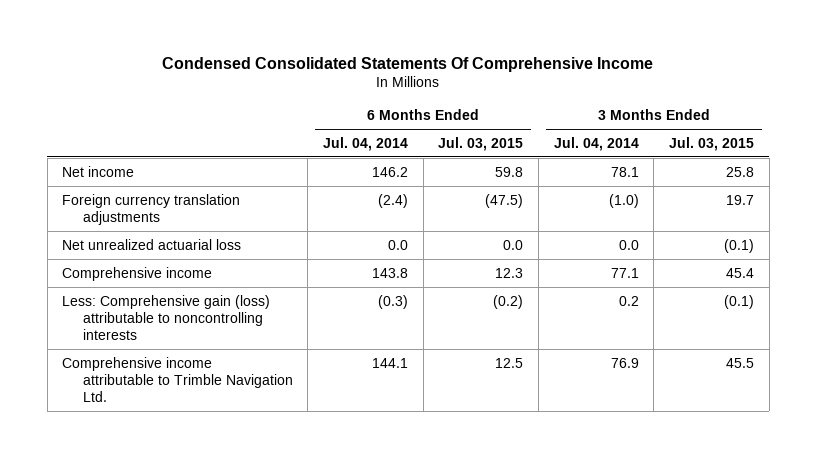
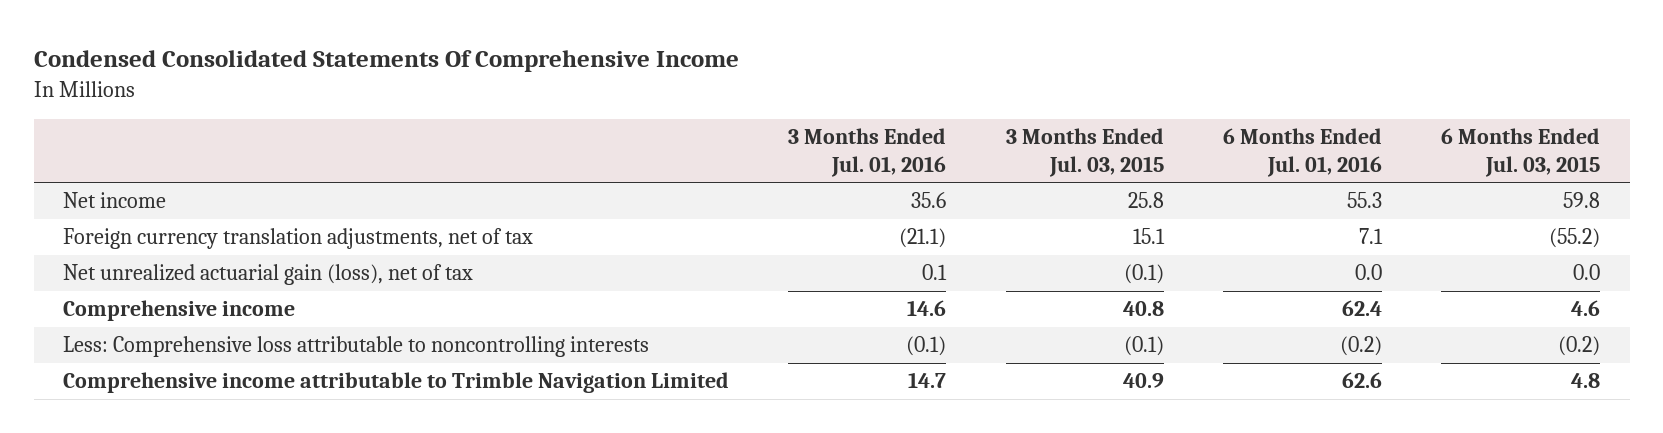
- | 6 Months Ended Jul. 04, 2014 | 6 Months Ended Jul. 03, 2015 | 3 Months Ended Jul. 04, 2014 | 3 Months Ended Jul. 03, 2015
+ | 3 Months Ended Jul. 01, 2016 | 3 Months Ended Jul. 03, 2015 | 6 Months Ended Jul. 01, 2016 | 6 Months Ended Jul. 03, 2015
- Foreign currency translation adjustments | (2.4) | (47.5) | (1.0) | 19.7
- Net unrealized actuarial loss | 0.0 | 0.0 | 0.0 | (0.1)
- Comprehensive income | 143.8 | 12.3 | 77.1 | 45.4
- Less: Comprehensive gain (loss) attributable to noncontrolling interests | (0.3) | (0.2) | 0.2 | (0.1)
- Comprehensive income attributable to Trimble Navigation Ltd. | 144.1 | 12.5 | 76.9 | 45.5
+ Foreign currency translation adjustments, net of tax | (21.1) | 15.1 | 7.1 | (55.2)
+ Net unrealized actuarial gain (loss), net of tax | 0.1 | (0.1) | 0.0 | 0.0
+ Comprehensive income | 14.6 | 40.8 | 62.4 | 4.6
+ Less: Comprehensive loss attributable to noncontrolling interests | (0.1) | (0.1) | (0.2) | (0.2)
+ Comprehensive income attributable to Trimble Navigation Limited | 14.7 | 40.9 | 62.6 | 4.8

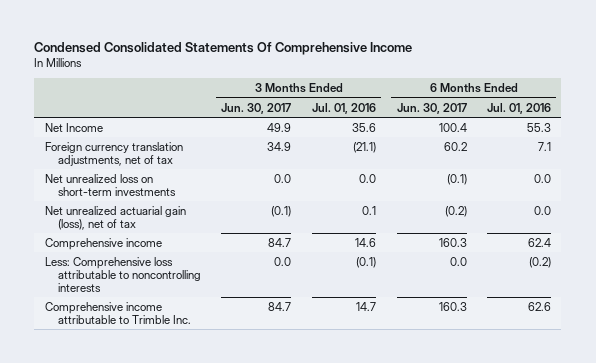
- | 3 Months Ended Jul. 01, 2016 | 3 Months Ended Jul. 03, 2015 | 6 Months Ended Jul. 01, 2016 | 6 Months Ended Jul. 03, 2015
+ | 3 Months Ended Jun. 30, 2017 | 3 Months Ended Jul. 01, 2016 | 6 Months Ended Jun. 30, 2017 | 6 Months Ended Jul. 01, 2016
- Net income | 35.6 | 25.8 | 55.3 | 59.8
+ Net Income | 49.9 | 35.6 | 100.4 | 55.3
+ Net unrealized loss on short-term investments | 0.0 | 0.0 | (0.1) | 0.0
- Comprehensive income attributable to Trimble Navigation Limited | 14.7 | 40.9 | 62.6 | 4.8
+ Comprehensive income attributable to Trimble Inc. | 84.7 | 14.7 | 160.3 | 62.6

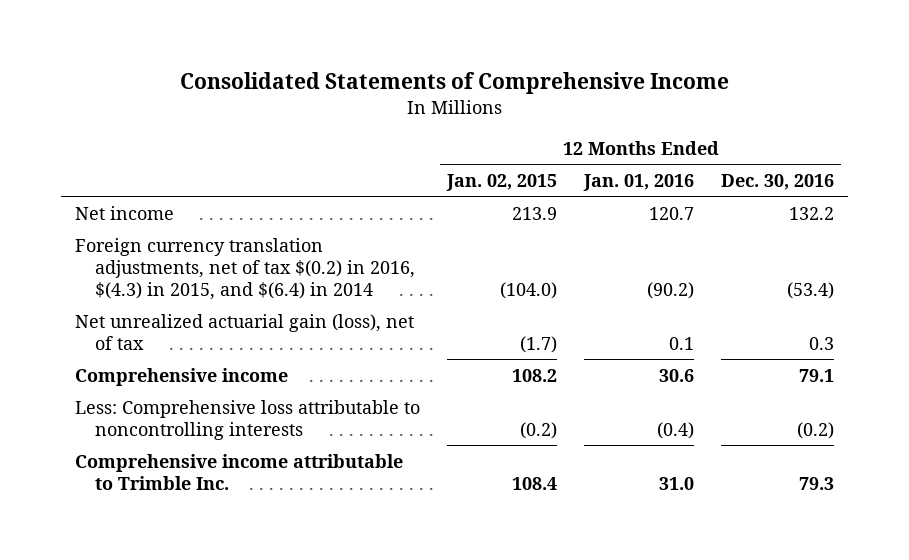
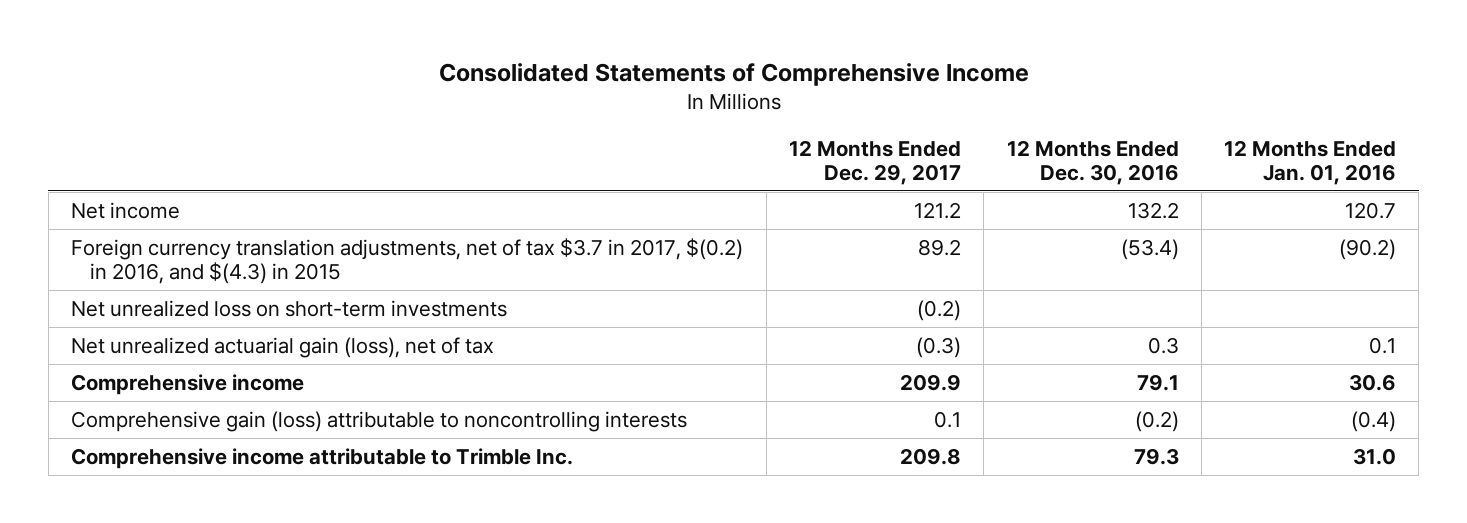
- | 12 Months Ended Jan. 02, 2015 | 12 Months Ended Jan. 01, 2016 | 12 Months Ended Dec. 30, 2016
+ | 12 Months Ended Dec. 29, 2017 | 12 Months Ended Dec. 30, 2016 | 12 Months Ended Jan. 01, 2016
- Foreign currency translation adjustments, net of tax $(0.2) in 2016, $(4.3) in 2015, and $(6.4) in 2014 | (104.0) | (90.2) | (53.4)
+ Foreign currency translation adjustments, net of tax $3.7 in 2017, $(0.2) in 2016, and $(4.3) in 2015 | 89.2 | (53.4) | (90.2)
+ Net unrealized loss on short-term investments | (0.2) | |
- Less: Comprehensive loss attributable to noncontrolling interests | (0.2) | (0.4) | (0.2)
+ Comprehensive gain (loss) attributable to noncontrolling interests | 0.1 | (0.2) | (0.4)

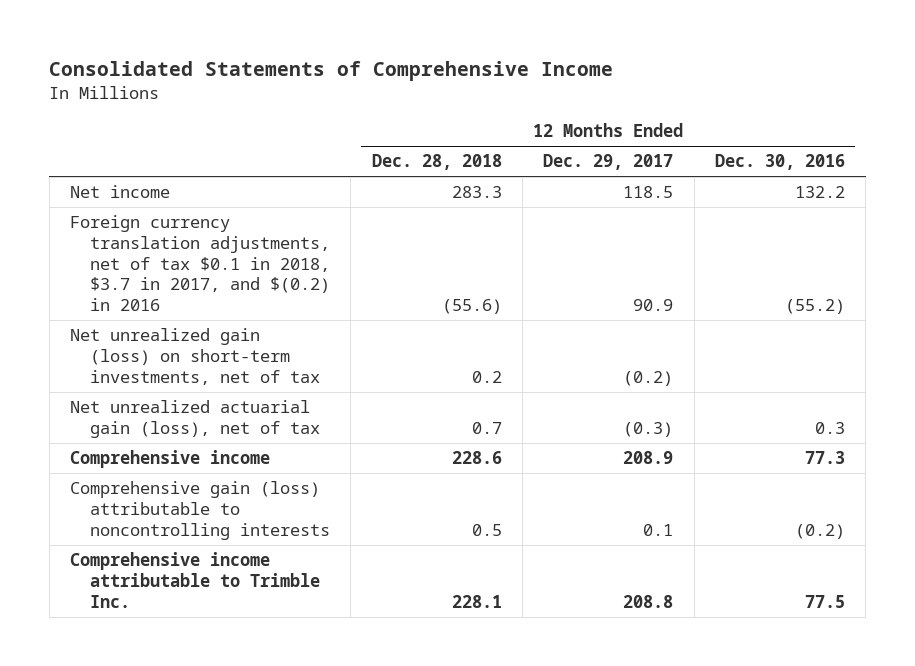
- | 12 Months Ended Dec. 29, 2017 | 12 Months Ended Dec. 30, 2016 | 12 Months Ended Jan. 01, 2016
+ | 12 Months Ended Dec. 28, 2018 | 12 Months Ended Dec. 29, 2017 | 12 Months Ended Dec. 30, 2016
- Net income | 121.2 | 132.2 | 120.7
- Foreign currency translation adjustments, net of tax $3.7 in 2017, $(0.2) in 2016, and $(4.3) in 2015 | 89.2 | (53.4) | (90.2)
- Net unrealized loss on short-term investments | (0.2) | |
+ Net income | 283.3 | 118.5 | 132.2
+ Foreign currency translation adjustments, net of tax $0.1 in 2018, $3.7 in 2017, and $(0.2) in 2016 | (55.6) | 90.9 | (55.2)
+ Net unrealized gain (loss) on short-term investments, net of tax | 0.2 | (0.2) |
- Comprehensive income | 209.9 | 79.1 | 30.6
+ Comprehensive income | 228.6 | 208.9 | 77.3
- Comprehensive income attributable to Trimble Inc. | 209.8 | 79.3 | 31.0
+ Comprehensive income attributable to Trimble Inc. | 228.1 | 208.8 | 77.5

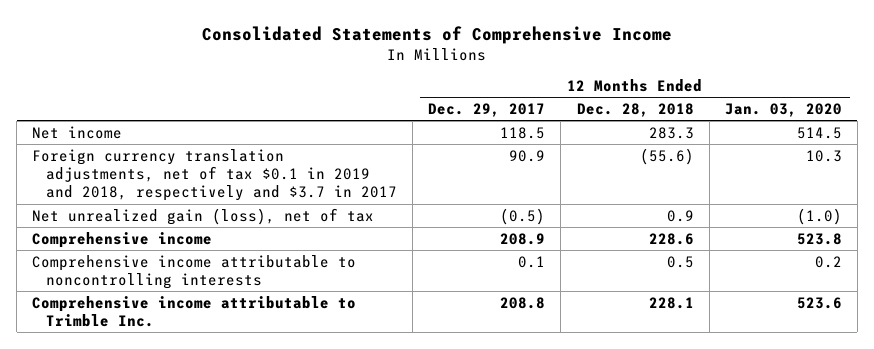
- | 12 Months Ended Dec. 28, 2018 | 12 Months Ended Dec. 29, 2017 | 12 Months Ended Dec. 30, 2016
+ | 12 Months Ended Dec. 29, 2017 | 12 Months Ended Dec. 28, 2018 | 12 Months Ended Jan. 03, 2020
- Foreign currency translation adjustments, net of tax $0.1 in 2018, $3.7 in 2017, and $(0.2) in 2016 | (55.6) | 90.9 | (55.2)
- Net unrealized gain (loss) on short-term investments, net of tax | 0.2 | (0.2) |
- Net unrealized actuarial gain (loss), net of tax | 0.7 | (0.3) | 0.3
+ Foreign currency translation adjustments, net of tax $0.1 in 2019 and 2018, respectively and $3.7 in 2017 | 90.9 | (55.6) | 10.3
+ Net unrealized gain (loss), net of tax | (0.5) | 0.9 | (1.0)
- Comprehensive gain (loss) attributable to noncontrolling interests | 0.5 | 0.1 | (0.2)
+ Comprehensive income attributable to noncontrolling interests | 0.1 | 0.5 | 0.2

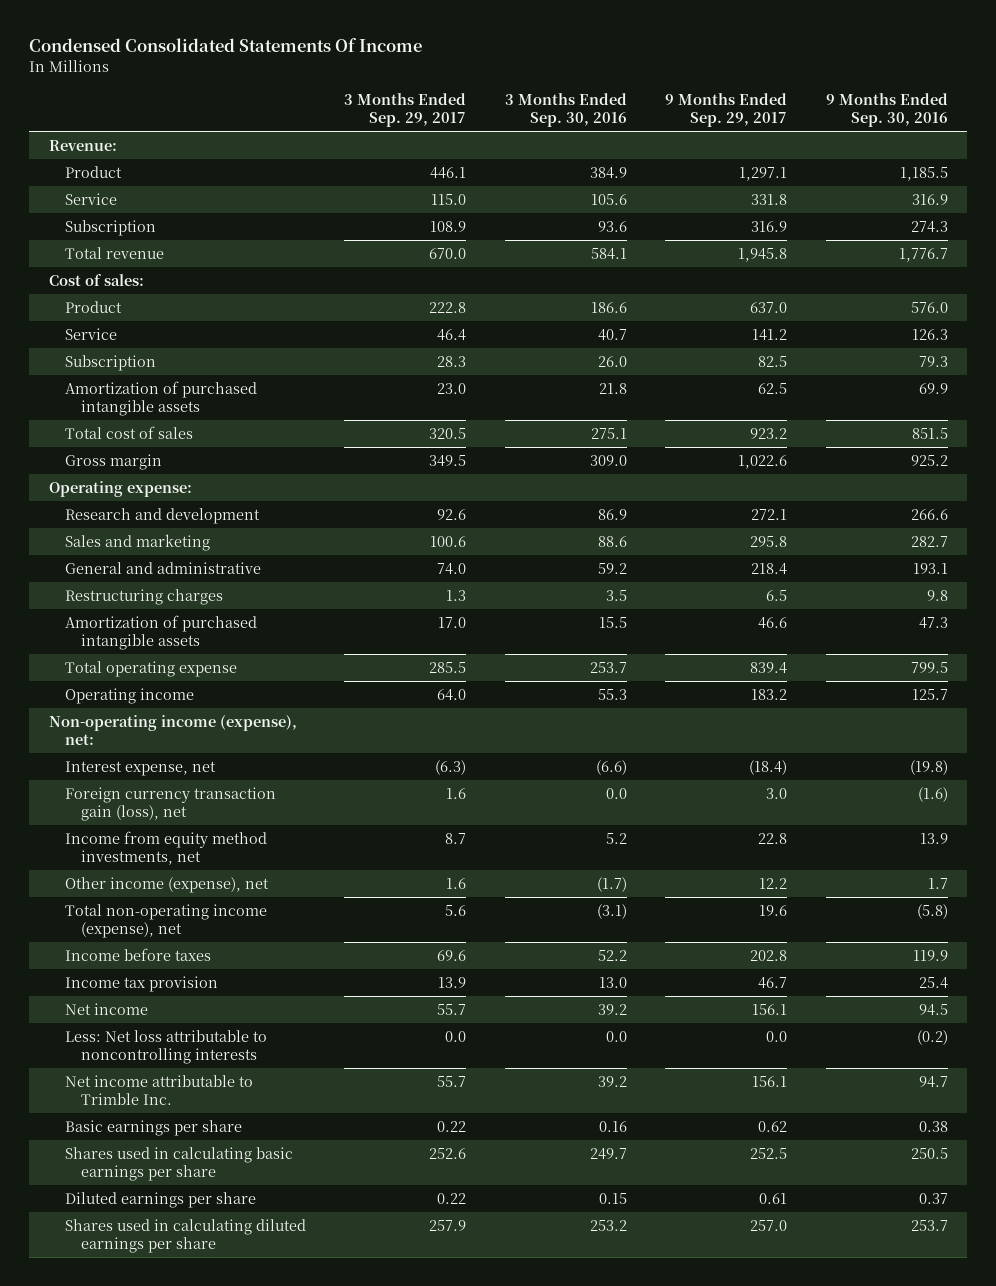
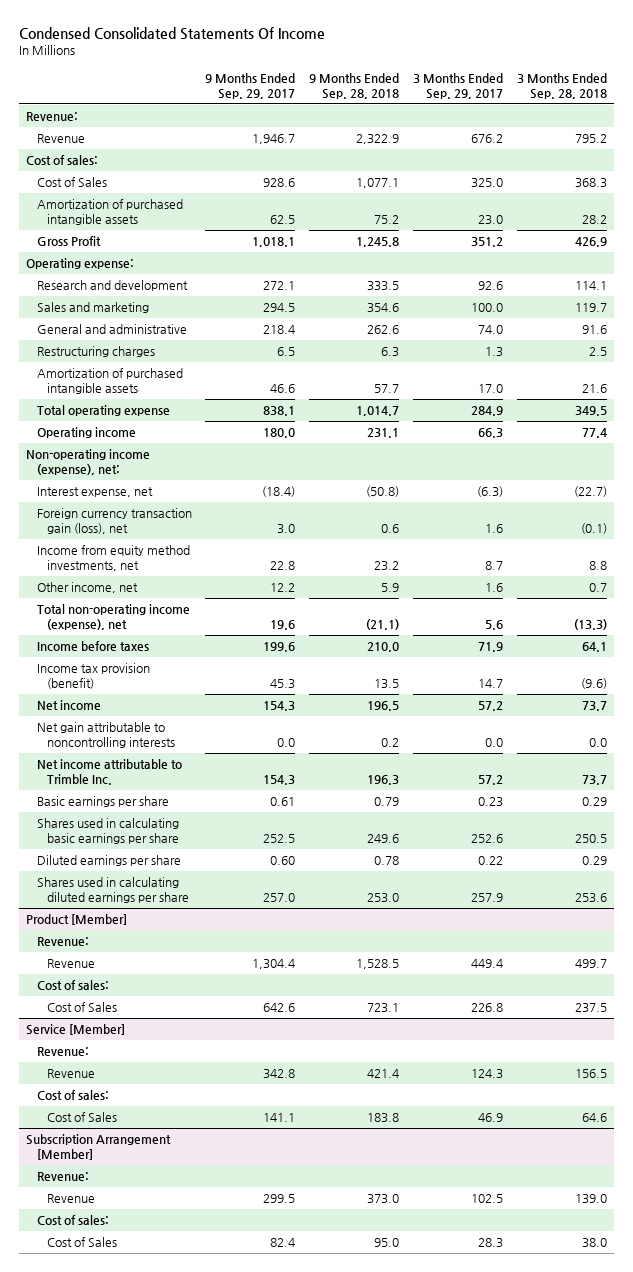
- | 3 Months Ended Sep. 29, 2017 | 3 Months Ended Sep. 30, 2016 | 9 Months Ended Sep. 29, 2017 | 9 Months Ended Sep. 30, 2016
+ | 9 Months Ended Sep. 29, 2017 | 9 Months Ended Sep. 28, 2018 | 3 Months Ended Sep. 29, 2017 | 3 Months Ended Sep. 28, 2018
- Product | 446.1 | 384.9 | 1,297.1 | 1,185.5
- Service | 115.0 | 105.6 | 331.8 | 316.9
- Subscription | 108.9 | 93.6 | 316.9 | 274.3
- Total revenue | 670.0 | 584.1 | 1,945.8 | 1,776.7
+ Revenue | 1,946.7 | 2,322.9 | 676.2 | 795.2
- Product | 222.8 | 186.6 | 637.0 | 576.0
- Service | 46.4 | 40.7 | 141.2 | 126.3
- Subscription | 28.3 | 26.0 | 82.5 | 79.3
+ Cost of Sales | 928.6 | 1,077.1 | 325.0 | 368.3
- Total cost of sales | 320.5 | 275.1 | 923.2 | 851.5
- Gross margin | 349.5 | 309.0 | 1,022.6 | 925.2
+ Gross Profit | 1,018.1 | 1,245.8 | 351.2 | 426.9
- Sales and marketing | 100.6 | 88.6 | 295.8 | 282.7
+ Sales and marketing | 294.5 | 354.6 | 100.0 | 119.7
- Total operating expense | 285.5 | 253.7 | 839.4 | 799.5
- Operating income | 64.0 | 55.3 | 183.2 | 125.7
+ Total operating expense | 838.1 | 1,014.7 | 284.9 | 349.5
+ Operating income | 180.0 | 231.1 | 66.3 | 77.4
- Other income (expense), net | 1.6 | (1.7) | 12.2 | 1.7
+ Other income, net | 12.2 | 5.9 | 1.6 | 0.7
- Income before taxes | 69.6 | 52.2 | 202.8 | 119.9
- Income tax provision | 13.9 | 13.0 | 46.7 | 25.4
- Net income | 55.7 | 39.2 | 156.1 | 94.5
- Less: Net loss attributable to noncontrolling interests | 0.0 | 0.0 | 0.0 | (0.2)
- Net income attributable to Trimble Inc. | 55.7 | 39.2 | 156.1 | 94.7
- Basic earnings per share | 0.22 | 0.16 | 0.62 | 0.38
+ Income before taxes | 199.6 | 210.0 | 71.9 | 64.1
+ Income tax provision (benefit) | 45.3 | 13.5 | 14.7 | (9.6)
+ Net income | 154.3 | 196.5 | 57.2 | 73.7
+ Net gain attributable to noncontrolling interests | 0.0 | 0.2 | 0.0 | 0.0
+ Net income attributable to Trimble Inc. | 154.3 | 196.3 | 57.2 | 73.7
+ Basic earnings per share | 0.61 | 0.79 | 0.23 | 0.29
- Diluted earnings per share | 0.22 | 0.15 | 0.61 | 0.37
+ Diluted earnings per share | 0.60 | 0.78 | 0.22 | 0.29
+ Product [Member]
+ Revenue:
+ Revenue | 1,304.4 | 1,528.5 | 449.4 | 499.7
+ Cost of sales:
+ Cost of Sales | 642.6 | 723.1 | 226.8 | 237.5
+ Service [Member]
+ Revenue:
+ Revenue | 342.8 | 421.4 | 124.3 | 156.5
+ Cost of sales:
+ Cost of Sales | 141.1 | 183.8 | 46.9 | 64.6
+ Subscription Arrangement [Member]
+ Revenue:
+ Revenue | 299.5 | 373.0 | 102.5 | 139.0
+ Cost of sales:
+ Cost of Sales | 82.4 | 95.0 | 28.3 | 38.0

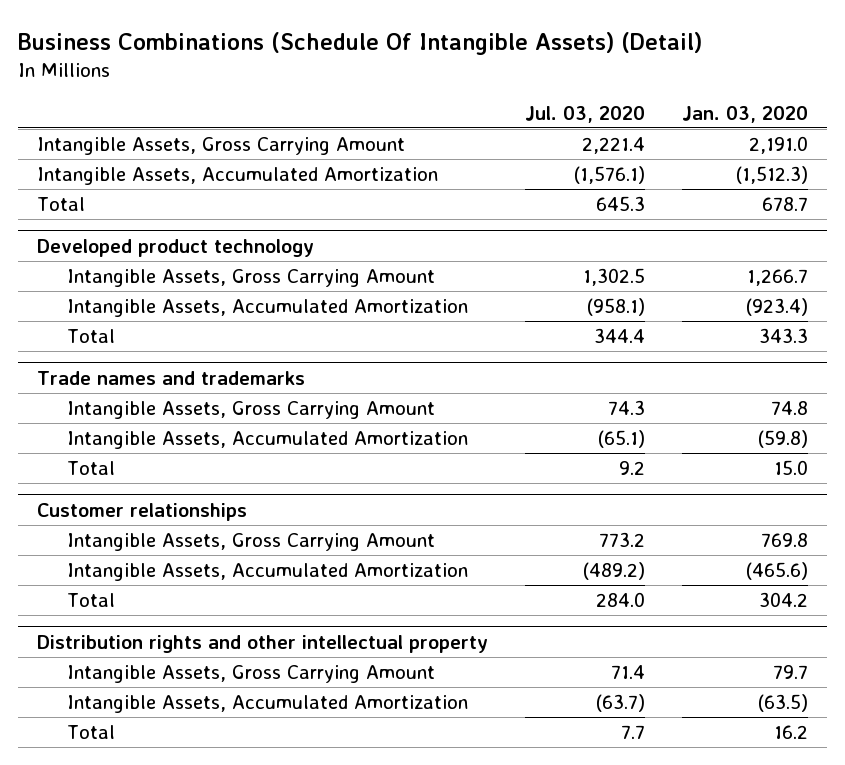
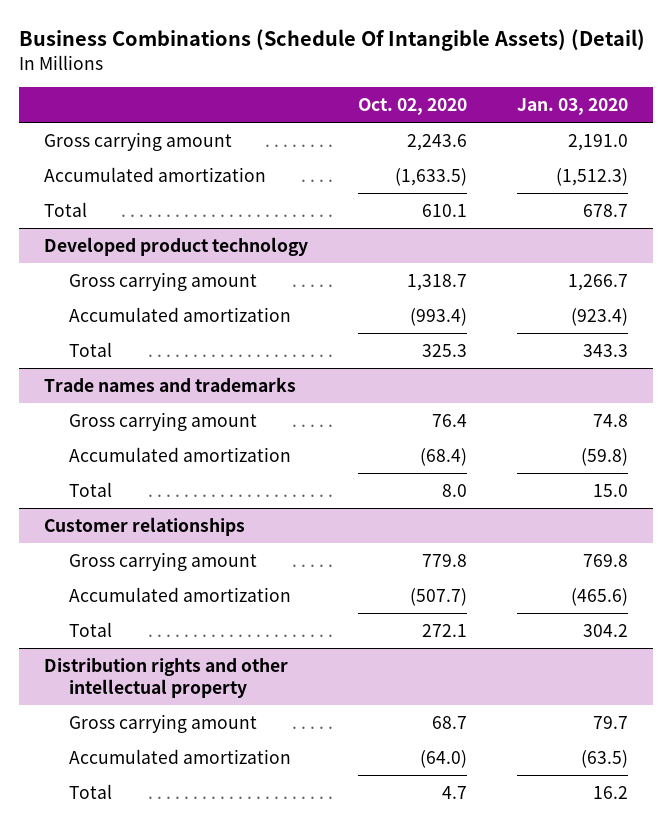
- | Jul. 03, 2020 | Jan. 03, 2020
+ | Oct. 02, 2020 | Jan. 03, 2020
- Intangible Assets, Gross Carrying Amount | 2,221.4 | 2,191.0
- Intangible Assets, Accumulated Amortization | (1,576.1) | (1,512.3)
+ Gross carrying amount | 2,243.6 | 2,191.0
+ Accumulated amortization | (1,633.5) | (1,512.3)
@ Developed product technology
- Intangible Assets, Gross Carrying Amount | 1,302.5 | 1,266.7
- Intangible Assets, Accumulated Amortization | (958.1) | (923.4)
+ Gross carrying amount | 1,318.7 | 1,266.7
+ Accumulated amortization | (993.4) | (923.4)
@ Trade names and trademarks
- Intangible Assets, Gross Carrying Amount | 74.3 | 74.8
- Intangible Assets, Accumulated Amortization | (65.1) | (59.8)
+ Gross carrying amount | 76.4 | 74.8
+ Accumulated amortization | (68.4) | (59.8)
@ Customer relationships
- Intangible Assets, Gross Carrying Amount | 773.2 | 769.8
- Intangible Assets, Accumulated Amortization | (489.2) | (465.6)
+ Gross carrying amount | 779.8 | 769.8
+ Accumulated amortization | (507.7) | (465.6)
@ Distribution rights and other intellectual property
- Intangible Assets, Gross Carrying Amount | 71.4 | 79.7
- Intangible Assets, Accumulated Amortization | (63.7) | (63.5)
+ Gross carrying amount | 68.7 | 79.7
+ Accumulated amortization | (64.0) | (63.5)

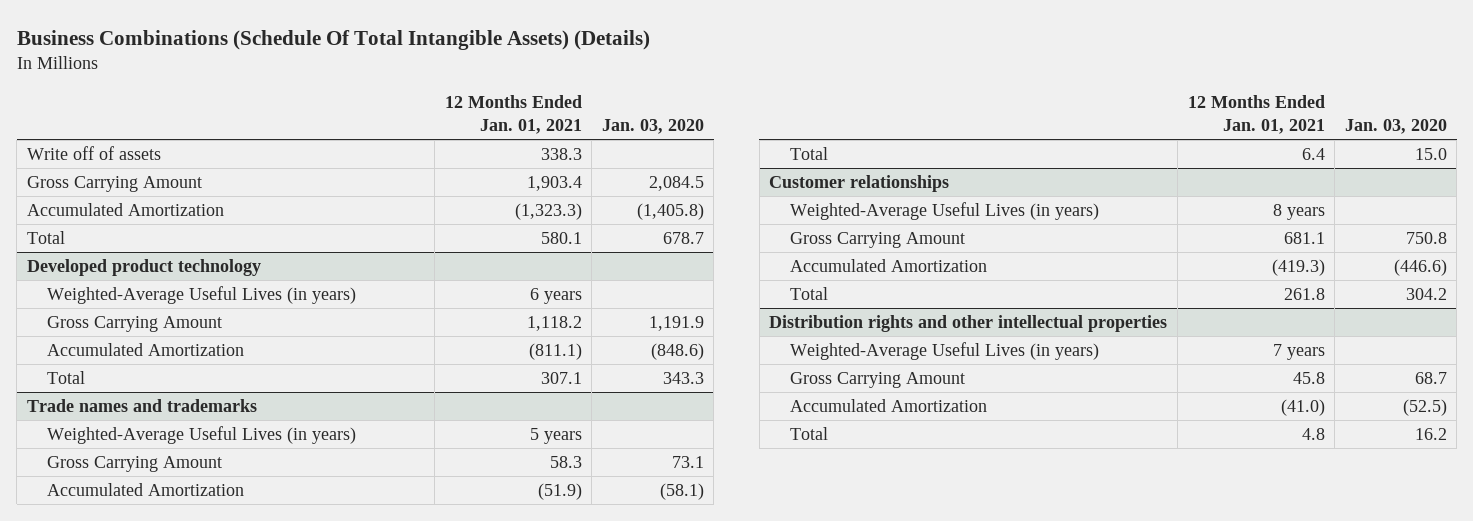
- Business Combinations (Schedule Of Intangible Assets) (Detail)
+ Business Combinations (Schedule Of Total Intangible Assets) (Details)
- | Oct. 02, 2020 | Jan. 03, 2020
+ | 12 Months Ended Jan. 01, 2021 | Jan. 03, 2020
- Gross carrying amount | 2,243.6 | 2,191.0
- Accumulated amortization | (1,633.5) | (1,512.3)
+ Write off of assets | 338.3 |
+ Gross Carrying Amount | 1,903.4 | 2,084.5
+ Accumulated Amortization | (1,323.3) | (1,405.8)
@ Developed product technology
- Gross carrying amount | 1,318.7 | 1,266.7
- Accumulated amortization | (993.4) | (923.4)
+ Weighted-Average Useful Lives (in years) | 6 years |
+ Gross Carrying Amount | 1,118.2 | 1,191.9
+ Accumulated Amortization | (811.1) | (848.6)
@ Trade names and trademarks
- Gross carrying amount | 76.4 | 74.8
- Accumulated amortization | (68.4) | (59.8)
+ Weighted-Average Useful Lives (in years) | 5 years |
+ Gross Carrying Amount | 58.3 | 73.1
+ Accumulated Amortization | (51.9) | (58.1)
@ Customer relationships
- Gross carrying amount | 779.8 | 769.8
- Accumulated amortization | (507.7) | (465.6)
+ Weighted-Average Useful Lives (in years) | 8 years |
+ Gross Carrying Amount | 681.1 | 750.8
+ Accumulated Amortization | (419.3) | (446.6)
- Distribution rights and other intellectual property
- Gross carrying amount | 68.7 | 79.7
- Accumulated amortization | (64.0) | (63.5)
+ Distribution rights and other intellectual properties
+ Weighted-Average Useful Lives (in years) | 7 years |
+ Gross Carrying Amount | 45.8 | 68.7
+ Accumulated Amortization | (41.0) | (52.5)

